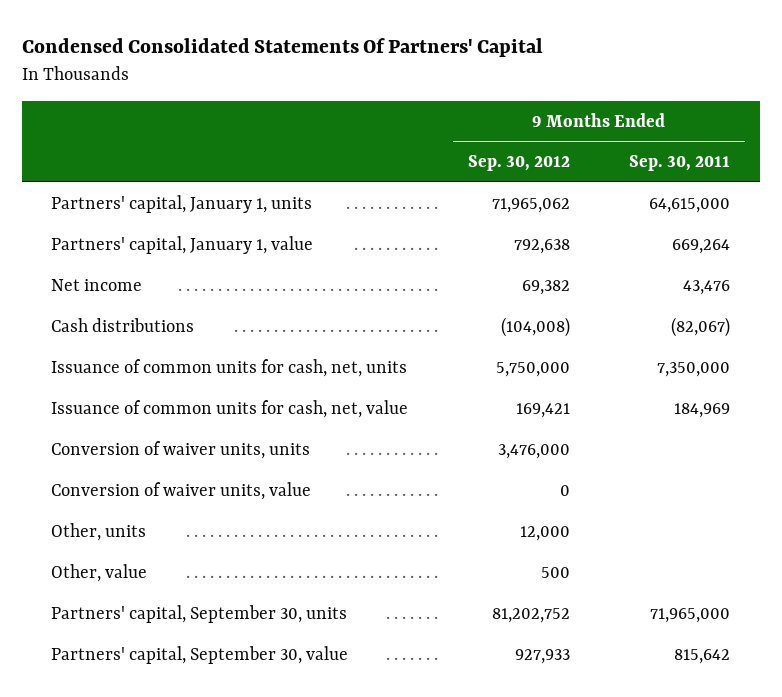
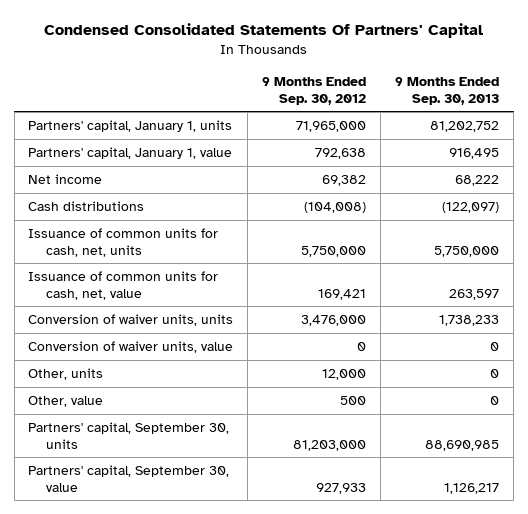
- | 9 Months Ended Sep. 30, 2012 | 9 Months Ended Sep. 30, 2011
+ | 9 Months Ended Sep. 30, 2012 | 9 Months Ended Sep. 30, 2013
- Partners' capital, January 1, units | 71,965,062 | 64,615,000
+ Partners' capital, January 1, units | 71,965,000 | 81,202,752
- Partners' capital, September 30, units | 81,202,752 | 71,965,000
+ Partners' capital, September 30, units | 81,203,000 | 88,690,985

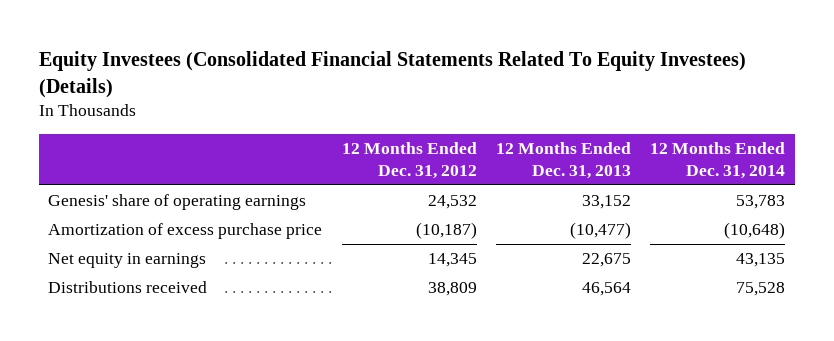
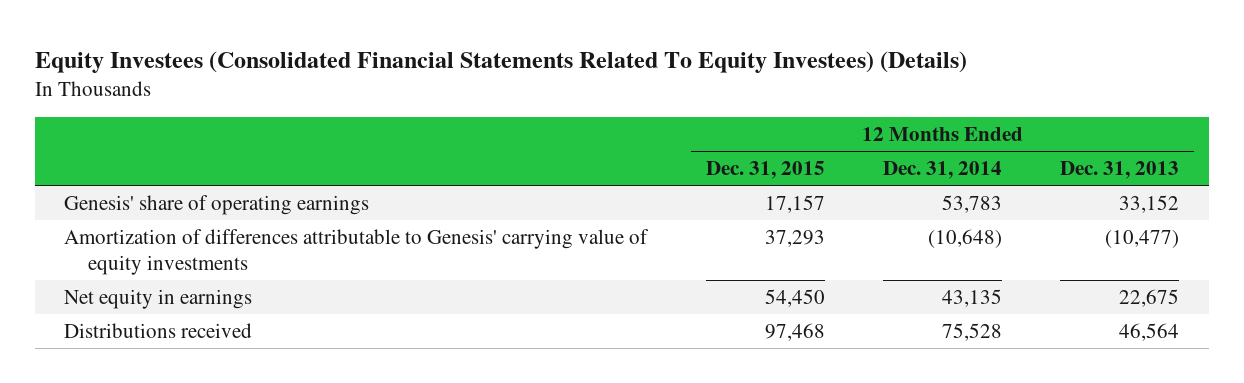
- | 12 Months Ended Dec. 31, 2012 | 12 Months Ended Dec. 31, 2013 | 12 Months Ended Dec. 31, 2014
+ | 12 Months Ended Dec. 31, 2015 | 12 Months Ended Dec. 31, 2014 | 12 Months Ended Dec. 31, 2013
- Amortization of excess purchase price | (10,187) | (10,477) | (10,648)
+ Amortization of differences attributable to Genesis' carrying value of equity investments | 37,293 | (10,648) | (10,477)

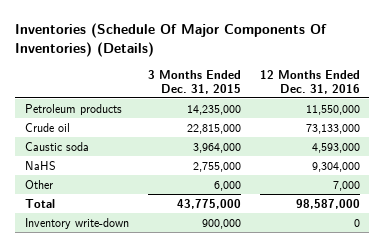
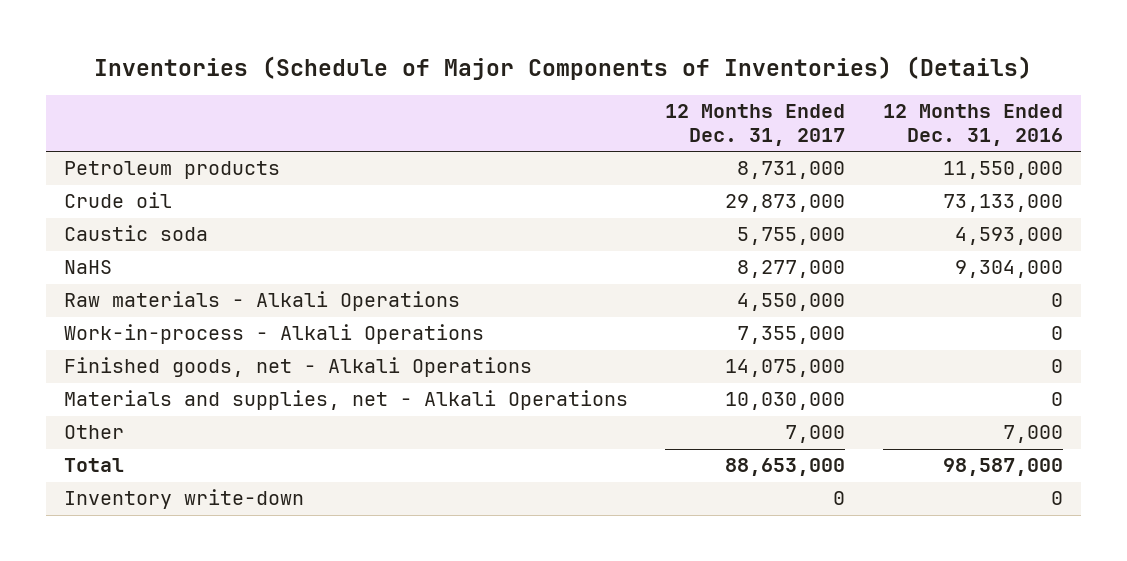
- Inventories (Schedule Of Major Components Of Inventories) (Details)
+ Inventories (Schedule of Major Components of Inventories) (Details)
- | 3 Months Ended Dec. 31, 2015 | 12 Months Ended Dec. 31, 2016
+ | 12 Months Ended Dec. 31, 2017 | 12 Months Ended Dec. 31, 2016
+ Raw materials - Alkali Operations | 4,550,000 | 0
+ Work-in-process - Alkali Operations | 7,355,000 | 0
+ Finished goods, net - Alkali Operations | 14,075,000 | 0
+ Materials and supplies, net - Alkali Operations | 10,030,000 | 0

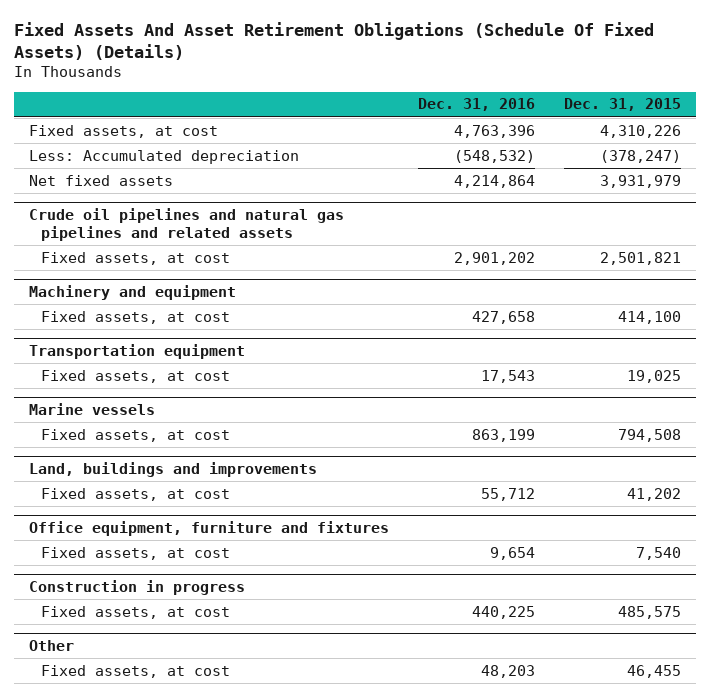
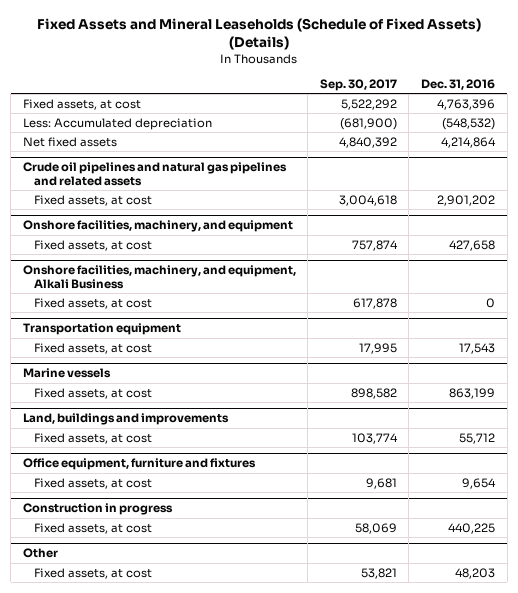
- Fixed Assets And Asset Retirement Obligations (Schedule Of Fixed Assets) (Details)
+ Fixed Assets and Mineral Leaseholds (Schedule of Fixed Assets) (Details)
- | Dec. 31, 2016 | Dec. 31, 2015
+ | Sep. 30, 2017 | Dec. 31, 2016
- Machinery and equipment
+ Onshore facilities, machinery, and equipment
+ Onshore facilities, machinery, and equipment, Alkali Business
+ Fixed assets, at cost | 617,878 | 0

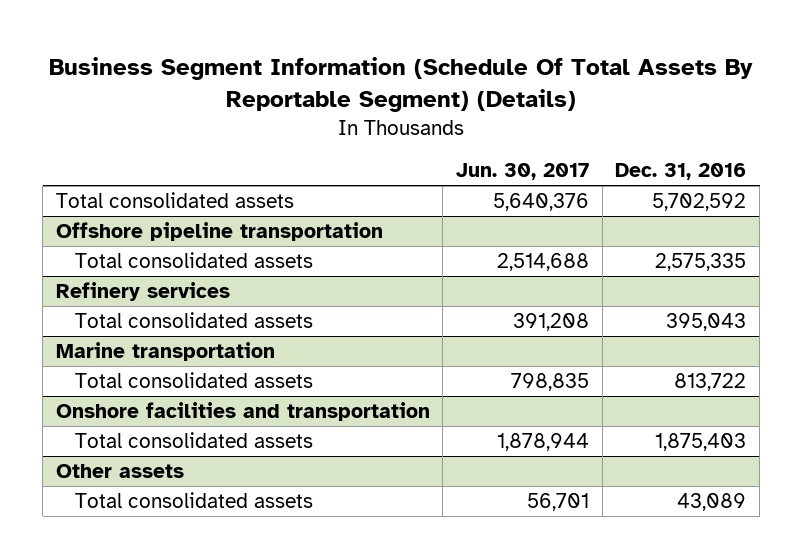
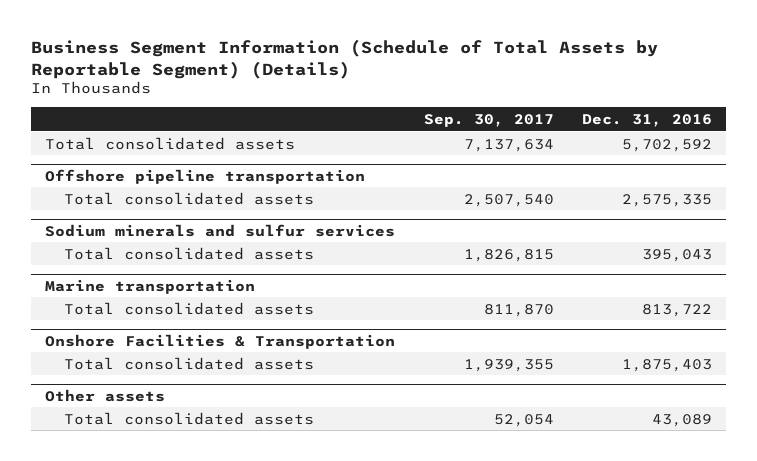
- Business Segment Information (Schedule Of Total Assets By Reportable Segment) (Details)
+ Business Segment Information (Schedule of Total Assets by Reportable Segment) (Details)
- | Jun. 30, 2017 | Dec. 31, 2016
+ | Sep. 30, 2017 | Dec. 31, 2016
- Refinery services
+ Sodium minerals and sulfur services
- Onshore facilities and transportation
+ Onshore Facilities & Transportation

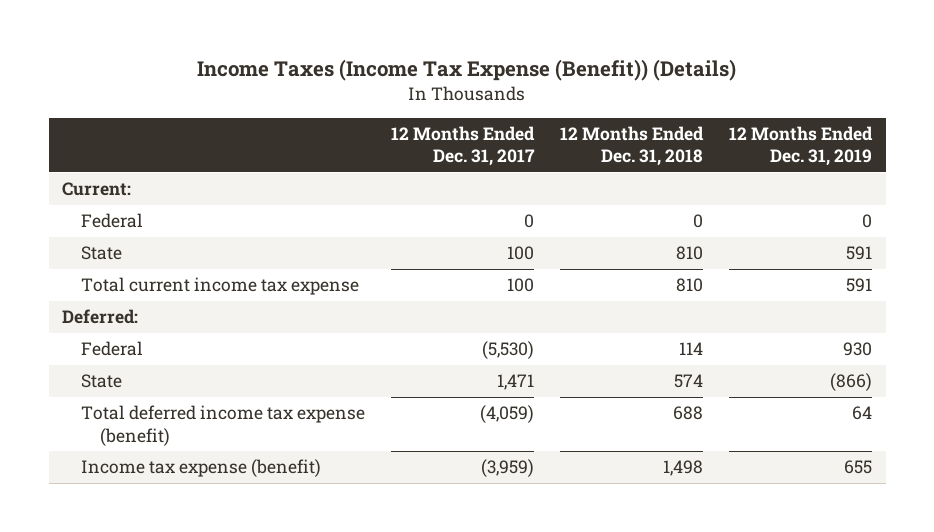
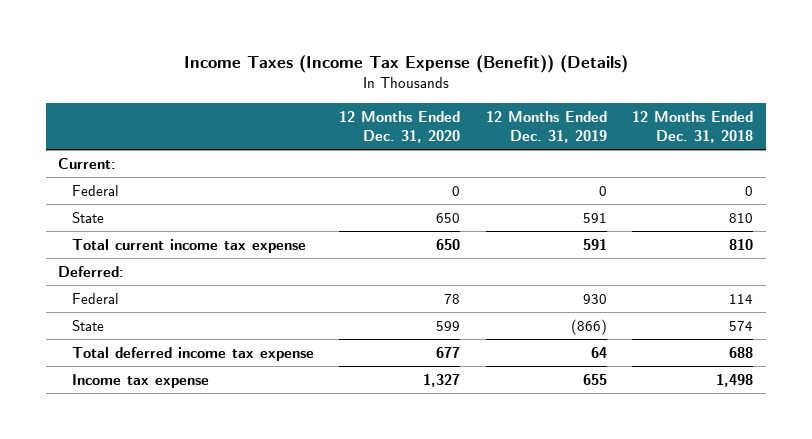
- | 12 Months Ended Dec. 31, 2017 | 12 Months Ended Dec. 31, 2018 | 12 Months Ended Dec. 31, 2019
+ | 12 Months Ended Dec. 31, 2020 | 12 Months Ended Dec. 31, 2019 | 12 Months Ended Dec. 31, 2018
- Total deferred income tax expense (benefit) | (4,059) | 688 | 64
- Income tax expense (benefit) | (3,959) | 1,498 | 655
+ Total deferred income tax expense | 677 | 64 | 688
+ Income tax expense | 1,327 | 655 | 1,498

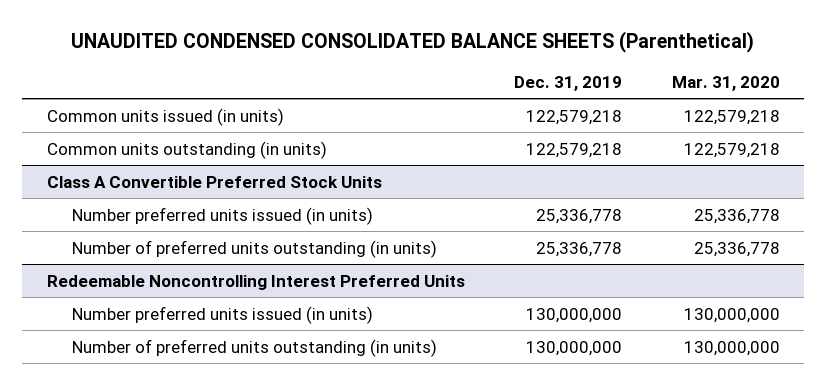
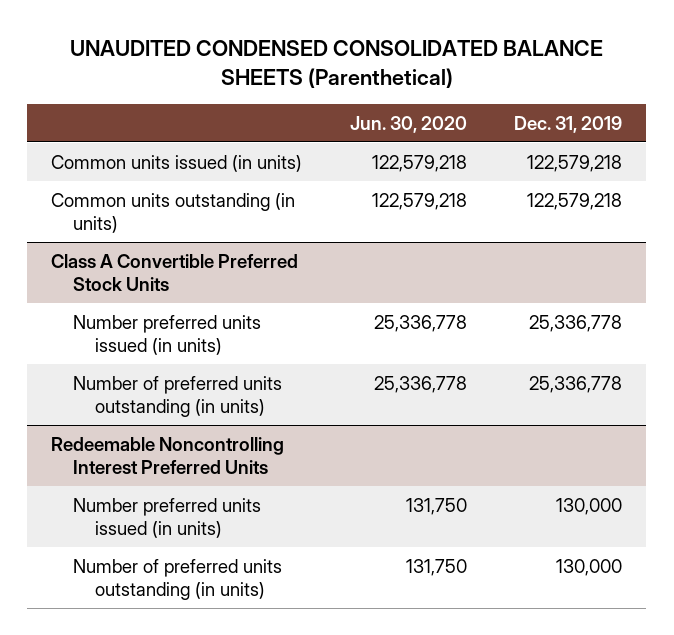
- | Dec. 31, 2019 | Mar. 31, 2020
+ | Jun. 30, 2020 | Dec. 31, 2019
@ Redeemable Noncontrolling Interest Preferred Units
- Number preferred units issued (in units) | 130,000,000 | 130,000,000
- Number of preferred units outstanding (in units) | 130,000,000 | 130,000,000
+ Number preferred units issued (in units) | 131,750 | 130,000
+ Number of preferred units outstanding (in units) | 131,750 | 130,000

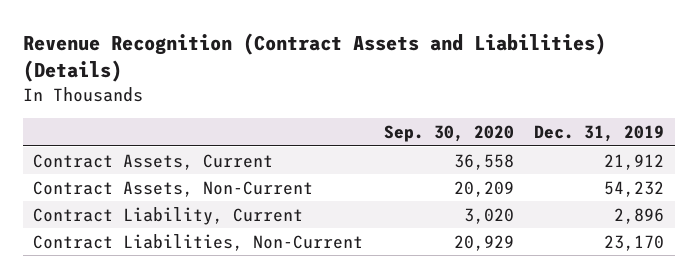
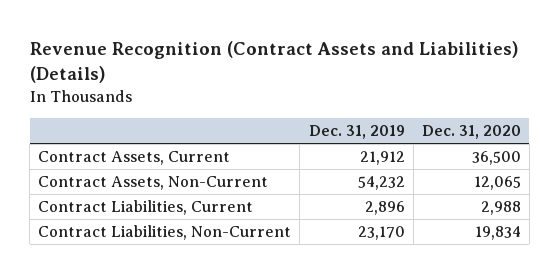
- | Sep. 30, 2020 | Dec. 31, 2019
+ | Dec. 31, 2019 | Dec. 31, 2020
- Contract Liability, Current | 3,020 | 2,896
+ Contract Liabilities, Current | 2,896 | 2,988

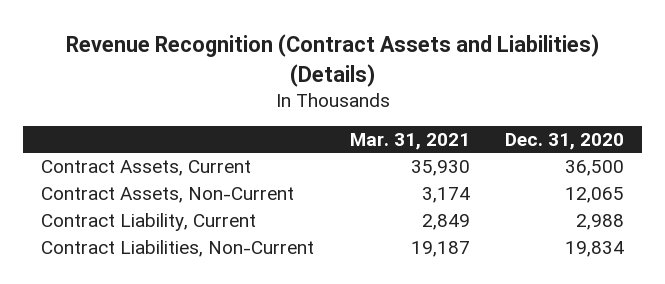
- | Dec. 31, 2019 | Dec. 31, 2020
+ | Mar. 31, 2021 | Dec. 31, 2020
- Contract Liabilities, Current | 2,896 | 2,988
+ Contract Liability, Current | 2,849 | 2,988

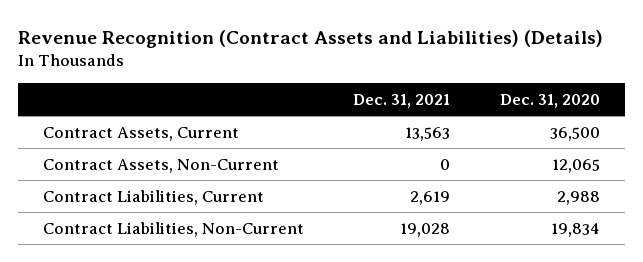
- | Mar. 31, 2021 | Dec. 31, 2020
+ | Dec. 31, 2021 | Dec. 31, 2020
- Contract Liability, Current | 2,849 | 2,988
+ Contract Liabilities, Current | 2,619 | 2,988

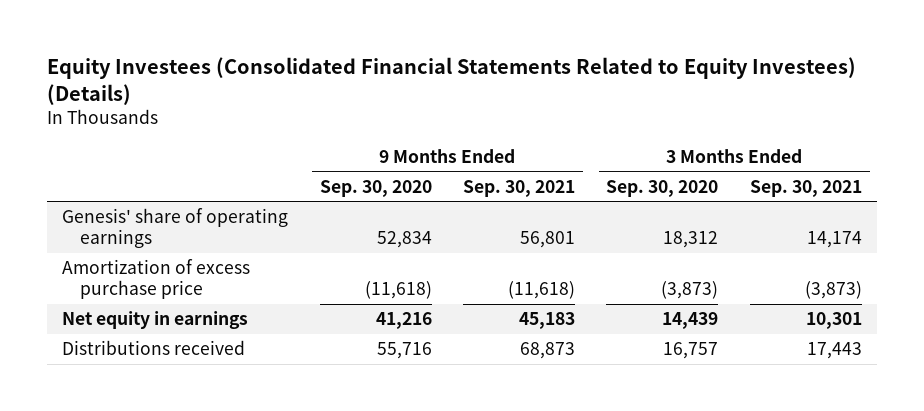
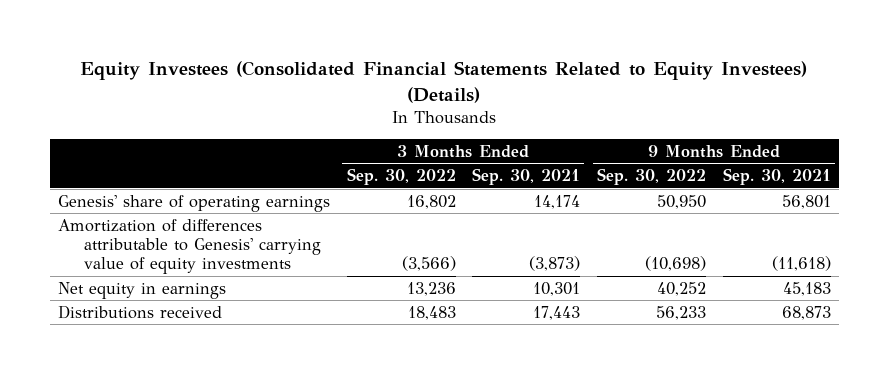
- | 9 Months Ended Sep. 30, 2020 | 9 Months Ended Sep. 30, 2021 | 3 Months Ended Sep. 30, 2020 | 3 Months Ended Sep. 30, 2021
+ | 3 Months Ended Sep. 30, 2022 | 3 Months Ended Sep. 30, 2021 | 9 Months Ended Sep. 30, 2022 | 9 Months Ended Sep. 30, 2021
- Amortization of excess purchase price | (11,618) | (11,618) | (3,873) | (3,873)
+ Amortization of differences attributable to Genesis' carrying value of equity investments | (3,566) | (3,873) | (10,698) | (11,618)

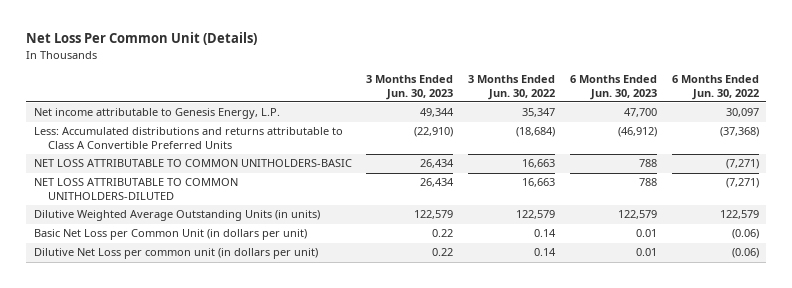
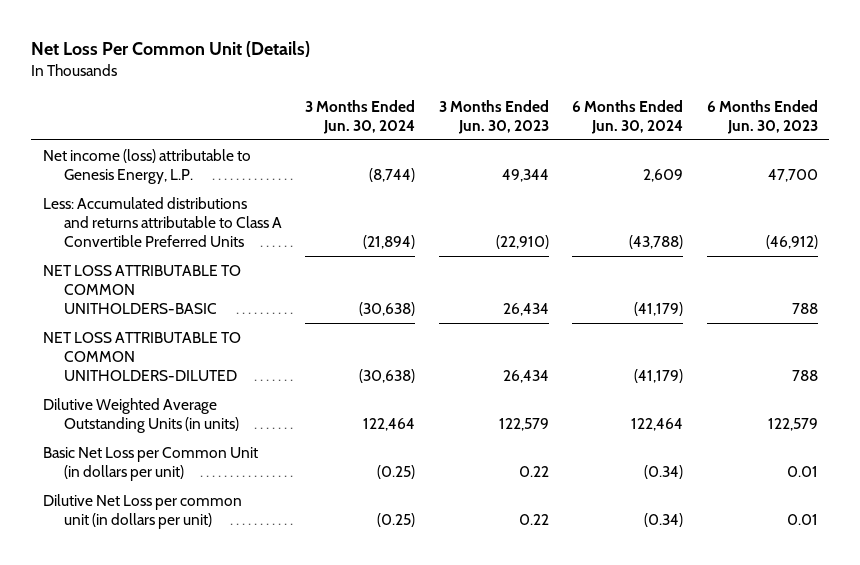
- | 3 Months Ended Jun. 30, 2023 | 3 Months Ended Jun. 30, 2022 | 6 Months Ended Jun. 30, 2023 | 6 Months Ended Jun. 30, 2022
+ | 3 Months Ended Jun. 30, 2024 | 3 Months Ended Jun. 30, 2023 | 6 Months Ended Jun. 30, 2024 | 6 Months Ended Jun. 30, 2023
- Net income attributable to Genesis Energy, L.P. | 49,344 | 35,347 | 47,700 | 30,097
+ Net income (loss) attributable to Genesis Energy, L.P. | (8,744) | 49,344 | 2,609 | 47,700

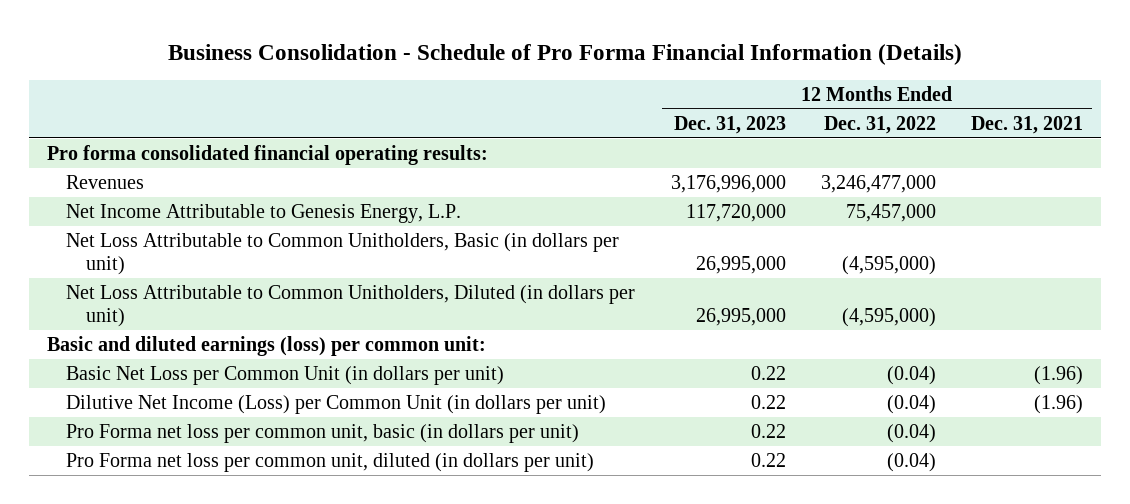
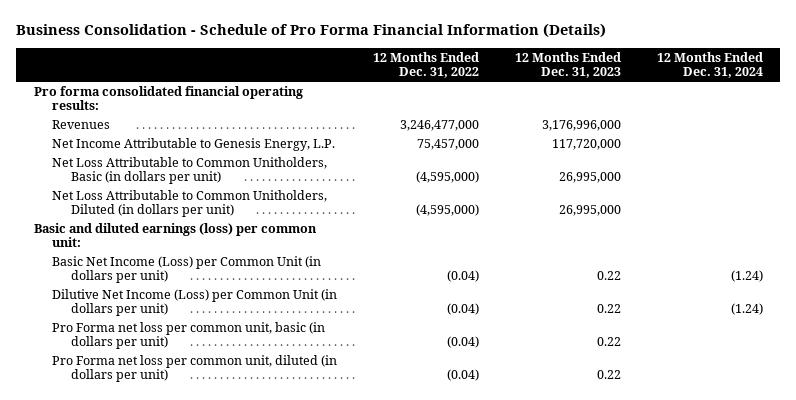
- | 12 Months Ended Dec. 31, 2023 | 12 Months Ended Dec. 31, 2022 | 12 Months Ended Dec. 31, 2021
+ | 12 Months Ended Dec. 31, 2022 | 12 Months Ended Dec. 31, 2023 | 12 Months Ended Dec. 31, 2024
- Basic Net Loss per Common Unit (in dollars per unit) | 0.22 | (0.04) | (1.96)
+ Basic Net Income (Loss) per Common Unit (in dollars per unit) | (0.04) | 0.22 | (1.24)

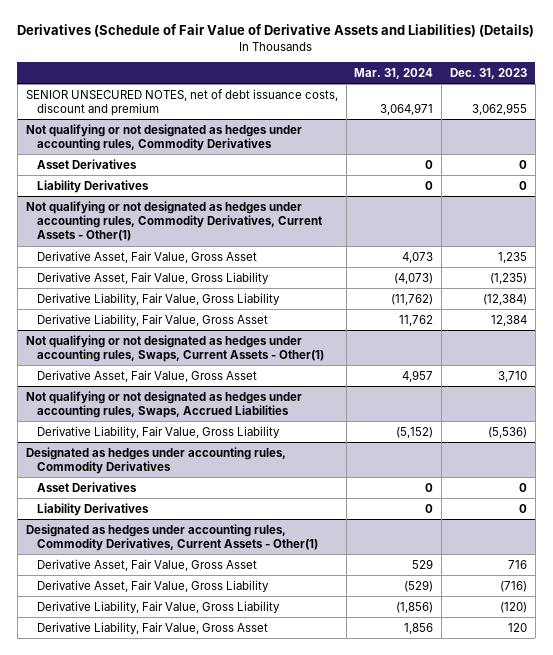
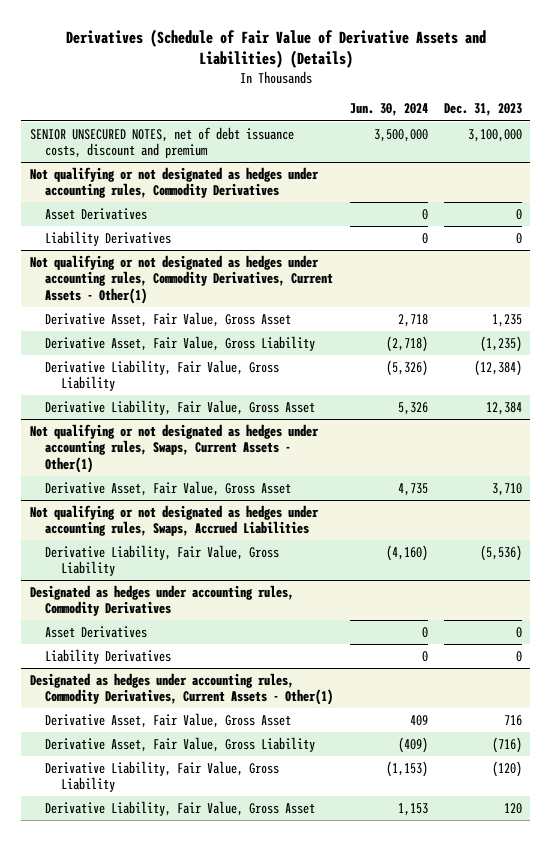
- | Mar. 31, 2024 | Dec. 31, 2023
+ | Jun. 30, 2024 | Dec. 31, 2023
- SENIOR UNSECURED NOTES, net of debt issuance costs, discount and premium | 3,064,971 | 3,062,955
+ SENIOR UNSECURED NOTES, net of debt issuance costs, discount and premium | 3,500,000 | 3,100,000

